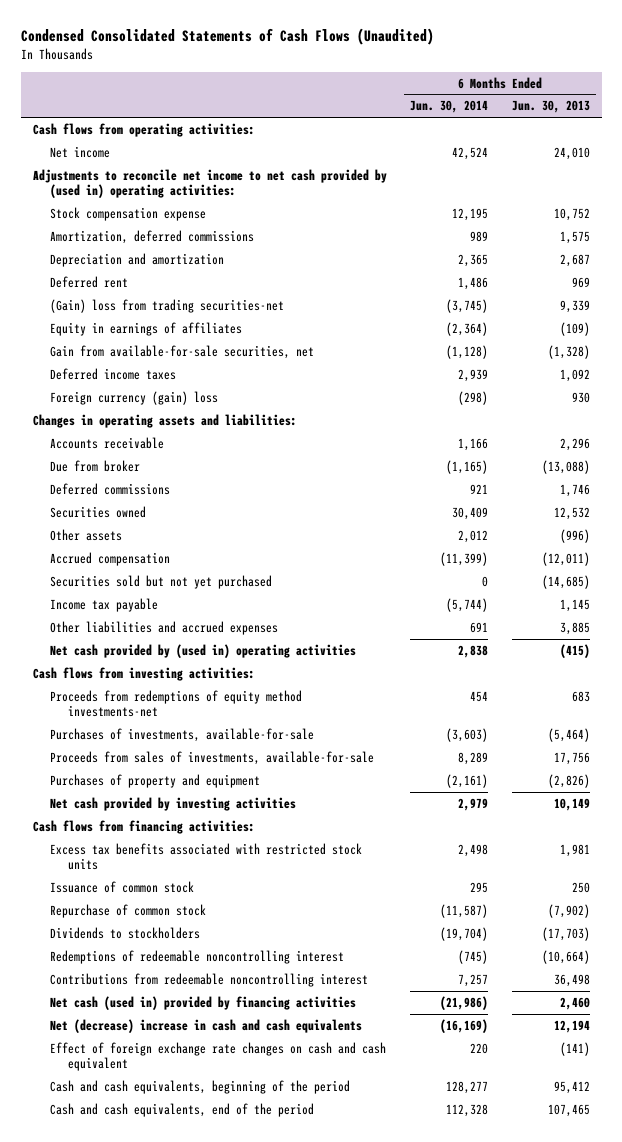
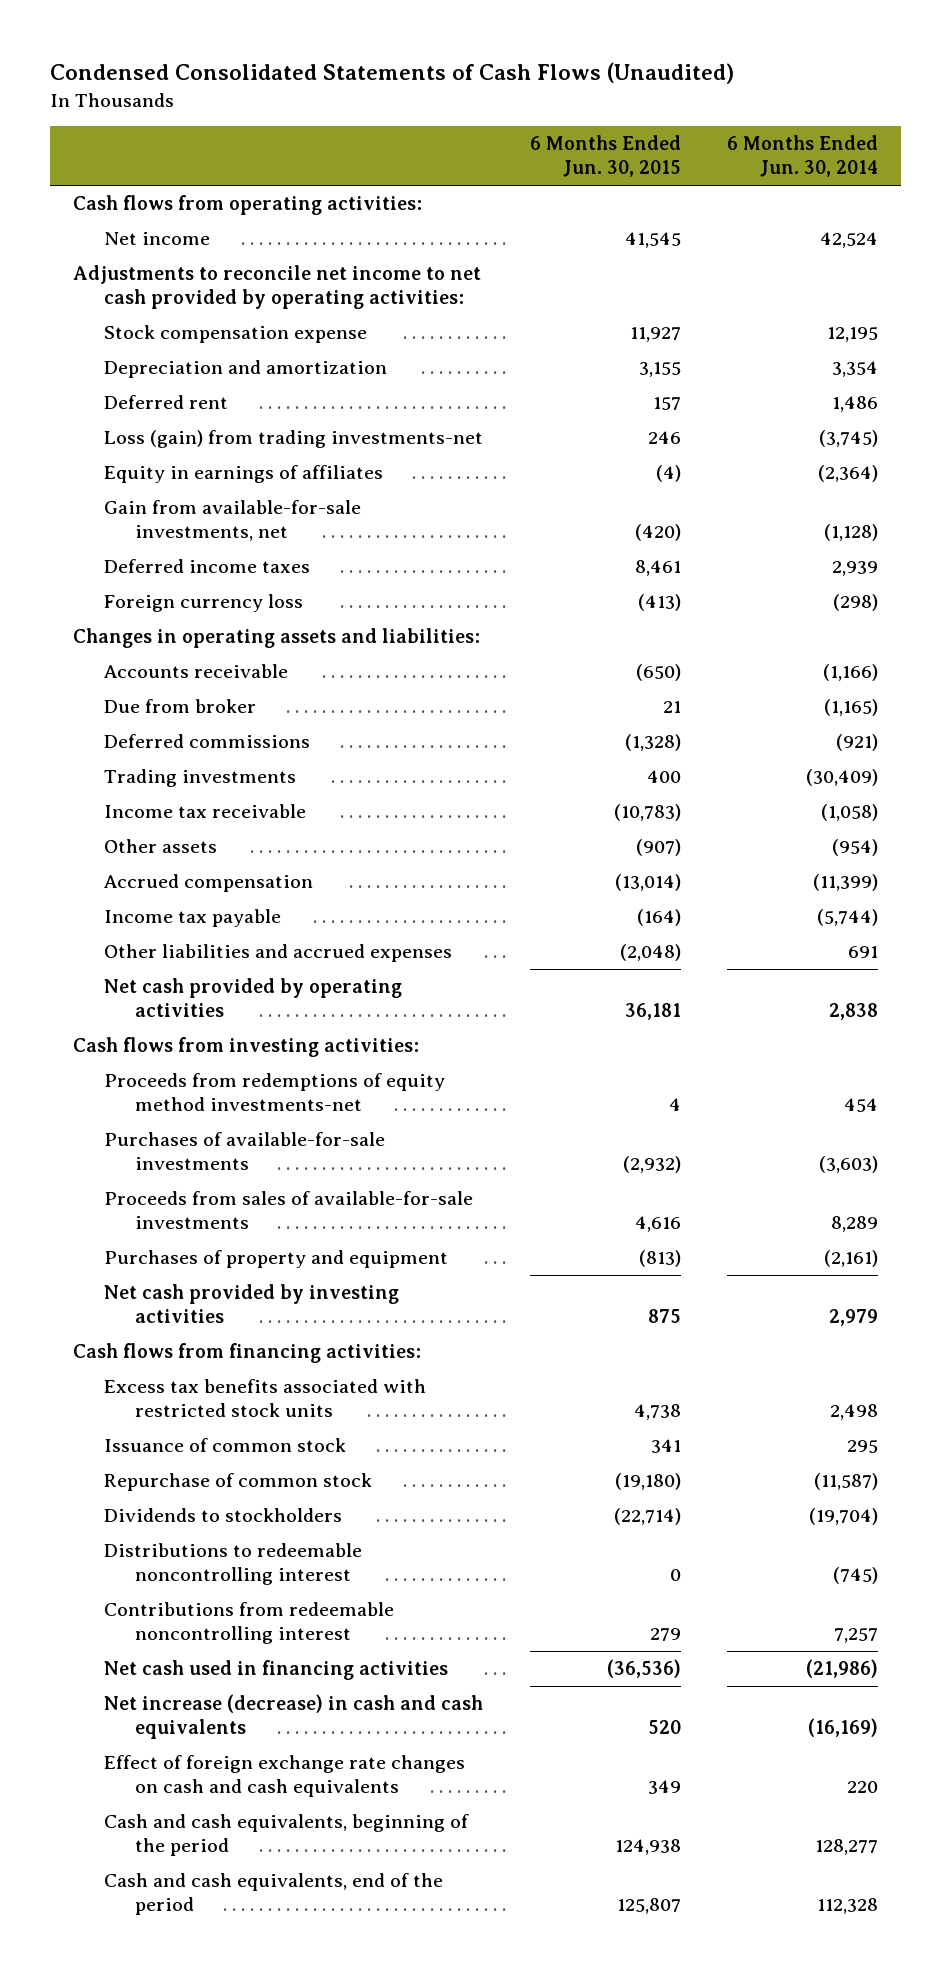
- | 6 Months Ended Jun. 30, 2014 | 6 Months Ended Jun. 30, 2013
+ | 6 Months Ended Jun. 30, 2015 | 6 Months Ended Jun. 30, 2014
- Adjustments to reconcile net income to net cash provided by (used in) operating activities:
+ Adjustments to reconcile net income to net cash provided by operating activities:
- Amortization, deferred commissions | 989 | 1,575
- Depreciation and amortization | 2,365 | 2,687
+ Depreciation and amortization | 3,155 | 3,354
- (Gain) loss from trading securities-net | (3,745) | 9,339
+ Loss (gain) from trading investments-net | 246 | (3,745)
- Gain from available-for-sale securities, net | (1,128) | (1,328)
+ Gain from available-for-sale investments, net | (420) | (1,128)
- Foreign currency (gain) loss | (298) | 930
+ Foreign currency loss | (413) | (298)
- Accounts receivable | 1,166 | 2,296
+ Accounts receivable | (650) | (1,166)
- Deferred commissions | 921 | 1,746
- Securities owned | 30,409 | 12,532
- Other assets | 2,012 | (996)
+ Deferred commissions | (1,328) | (921)
+ Trading investments | 400 | (30,409)
+ Income tax receivable | (10,783) | (1,058)
+ Other assets | (907) | (954)
- Securities sold but not yet purchased | 0 | (14,685)
- Net cash provided by (used in) operating activities | 2,838 | (415)
+ Net cash provided by operating activities | 36,181 | 2,838
- Purchases of investments, available-for-sale | (3,603) | (5,464)
- Proceeds from sales of investments, available-for-sale | 8,289 | 17,756
+ Purchases of available-for-sale investments | (2,932) | (3,603)
+ Proceeds from sales of available-for-sale investments | 4,616 | 8,289
- Redemptions of redeemable noncontrolling interest | (745) | (10,664)
+ Distributions to redeemable noncontrolling interest | 0 | (745)
- Net cash (used in) provided by financing activities | (21,986) | 2,460
- Net (decrease) increase in cash and cash equivalents | (16,169) | 12,194
- Effect of foreign exchange rate changes on cash and cash equivalent | 220 | (141)
+ Net cash used in financing activities | (36,536) | (21,986)
+ Net increase (decrease) in cash and cash equivalents | 520 | (16,169)
+ Effect of foreign exchange rate changes on cash and cash equivalents | 349 | 220

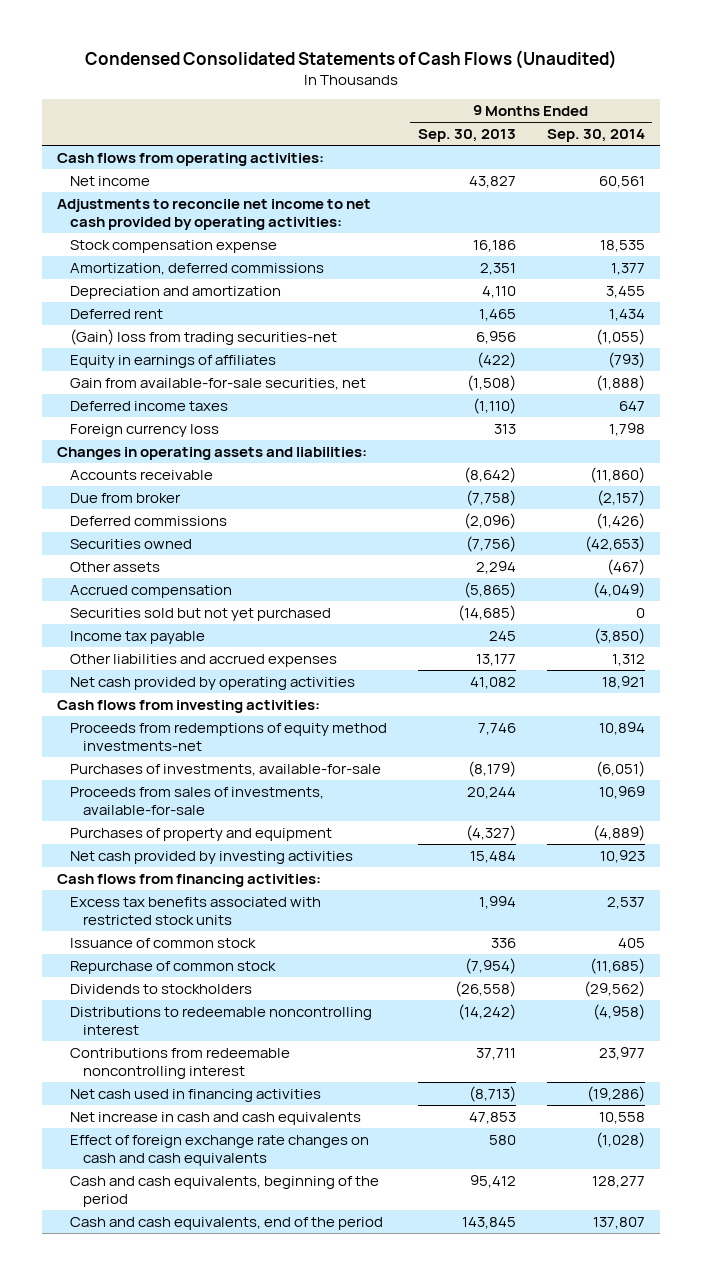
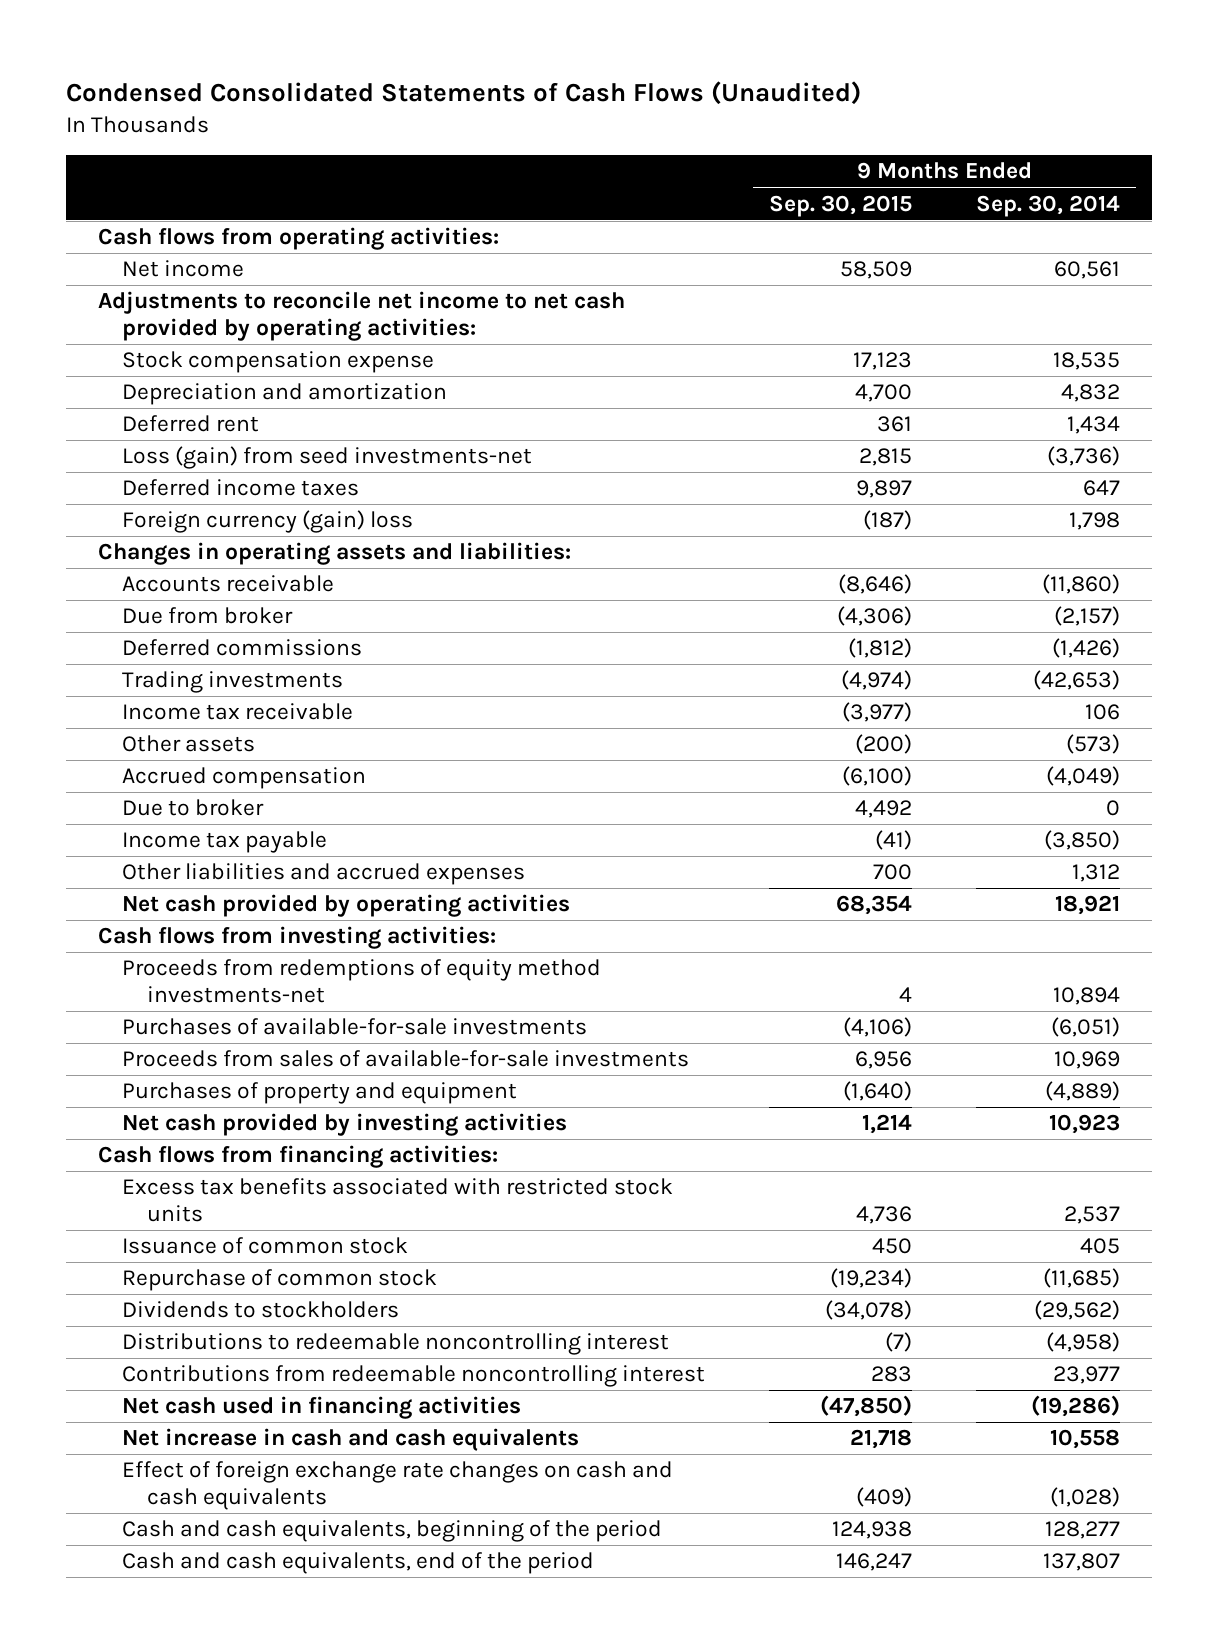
- | 9 Months Ended Sep. 30, 2013 | 9 Months Ended Sep. 30, 2014
+ | 9 Months Ended Sep. 30, 2015 | 9 Months Ended Sep. 30, 2014
- Amortization, deferred commissions | 2,351 | 1,377
- Depreciation and amortization | 4,110 | 3,455
+ Depreciation and amortization | 4,700 | 4,832
- (Gain) loss from trading securities-net | 6,956 | (1,055)
- Equity in earnings of affiliates | (422) | (793)
- Gain from available-for-sale securities, net | (1,508) | (1,888)
+ Loss (gain) from seed investments-net | 2,815 | (3,736)
- Foreign currency loss | 313 | 1,798
+ Foreign currency (gain) loss | (187) | 1,798
- Securities owned | (7,756) | (42,653)
- Other assets | 2,294 | (467)
+ Trading investments | (4,974) | (42,653)
+ Income tax receivable | (3,977) | 106
+ Other assets | (200) | (573)
- Securities sold but not yet purchased | (14,685) | 0
+ Due to broker | 4,492 | 0
- Purchases of investments, available-for-sale | (8,179) | (6,051)
- Proceeds from sales of investments, available-for-sale | 20,244 | 10,969
+ Purchases of available-for-sale investments | (4,106) | (6,051)
+ Proceeds from sales of available-for-sale investments | 6,956 | 10,969

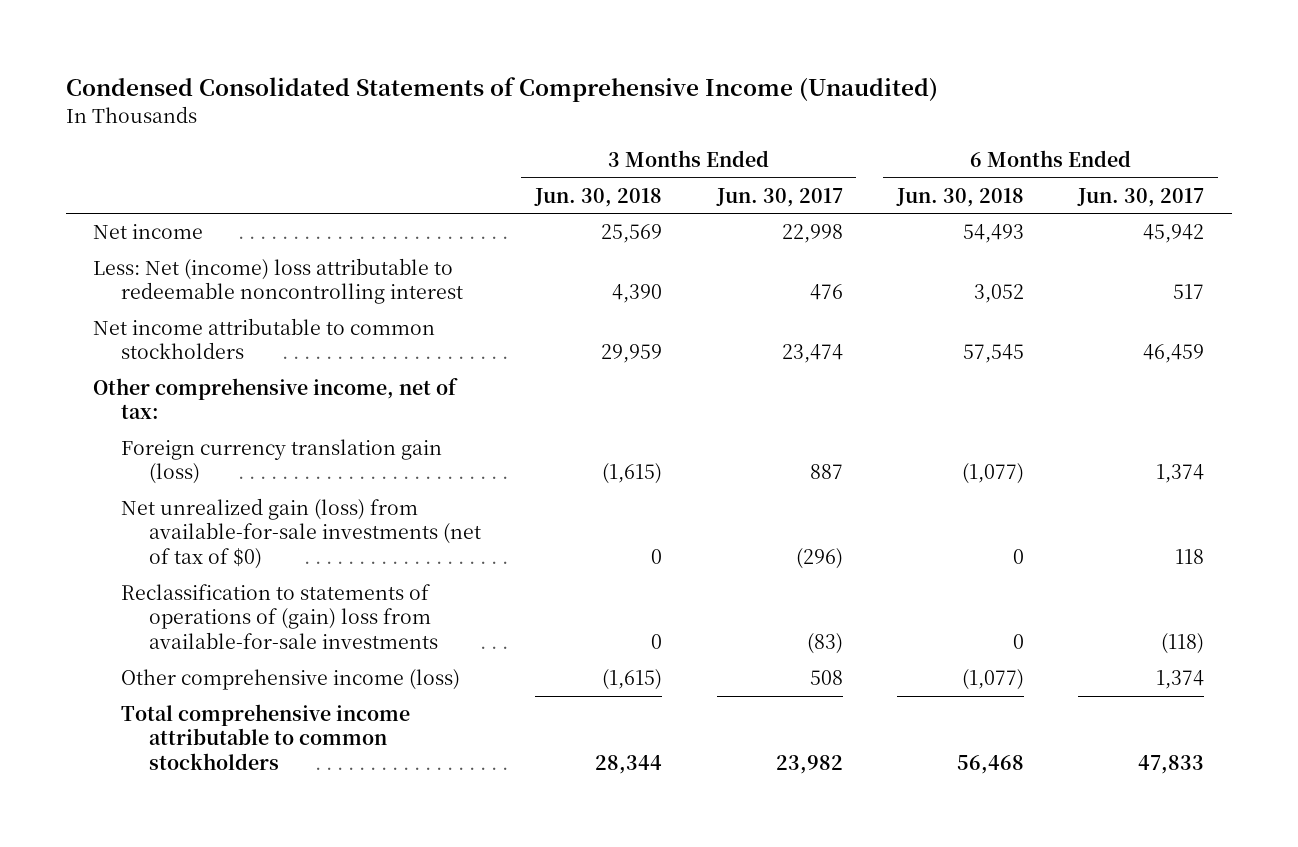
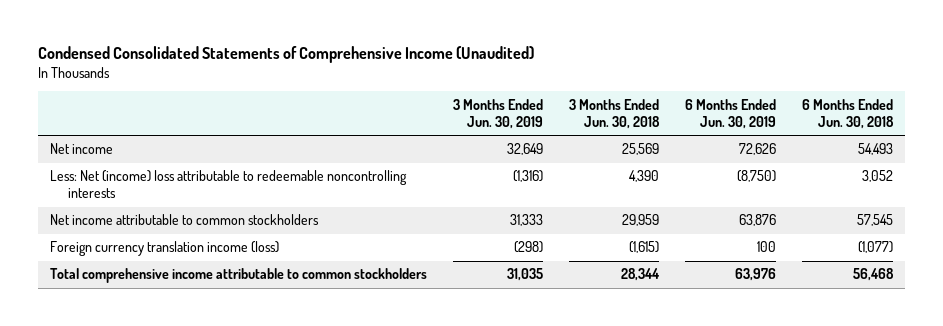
- | 3 Months Ended Jun. 30, 2018 | 3 Months Ended Jun. 30, 2017 | 6 Months Ended Jun. 30, 2018 | 6 Months Ended Jun. 30, 2017
+ | 3 Months Ended Jun. 30, 2019 | 3 Months Ended Jun. 30, 2018 | 6 Months Ended Jun. 30, 2019 | 6 Months Ended Jun. 30, 2018
- Less: Net (income) loss attributable to redeemable noncontrolling interest | 4,390 | 476 | 3,052 | 517
+ Less: Net (income) loss attributable to redeemable noncontrolling interests | (1,316) | 4,390 | (8,750) | 3,052
- Other comprehensive income, net of tax:
- Foreign currency translation gain (loss) | (1,615) | 887 | (1,077) | 1,374
- Net unrealized gain (loss) from available-for-sale investments (net of tax of $0) | 0 | (296) | 0 | 118
- Reclassification to statements of operations of (gain) loss from available-for-sale investments | 0 | (83) | 0 | (118)
- Other comprehensive income (loss) | (1,615) | 508 | (1,077) | 1,374
+ Foreign currency translation income (loss) | (298) | (1,615) | 100 | (1,077)

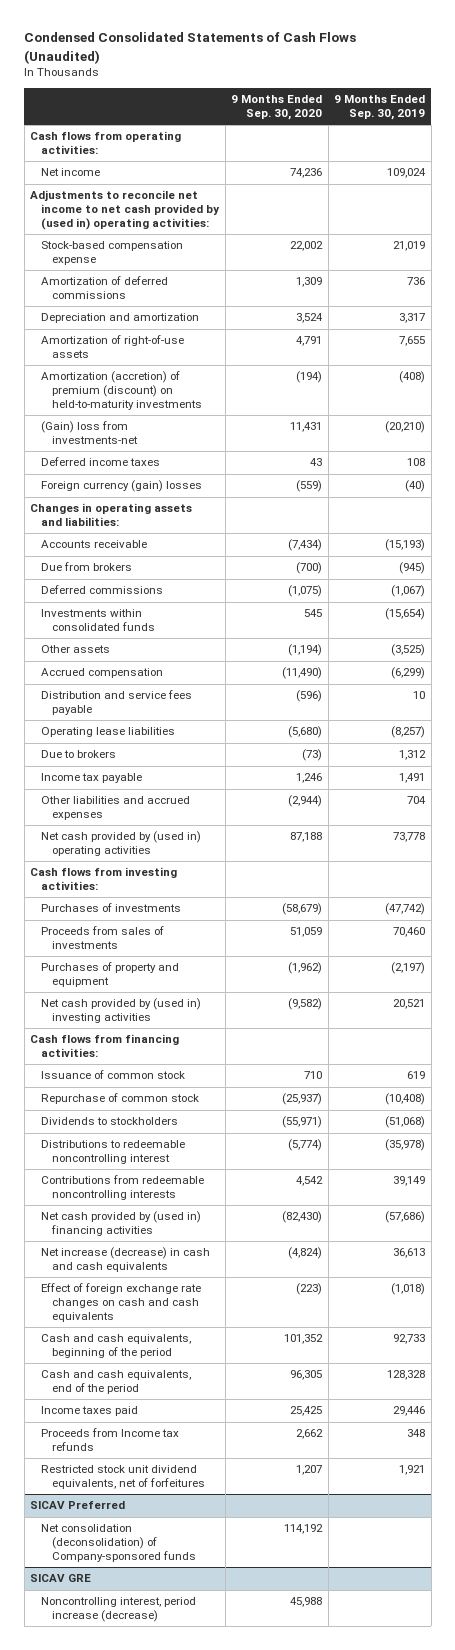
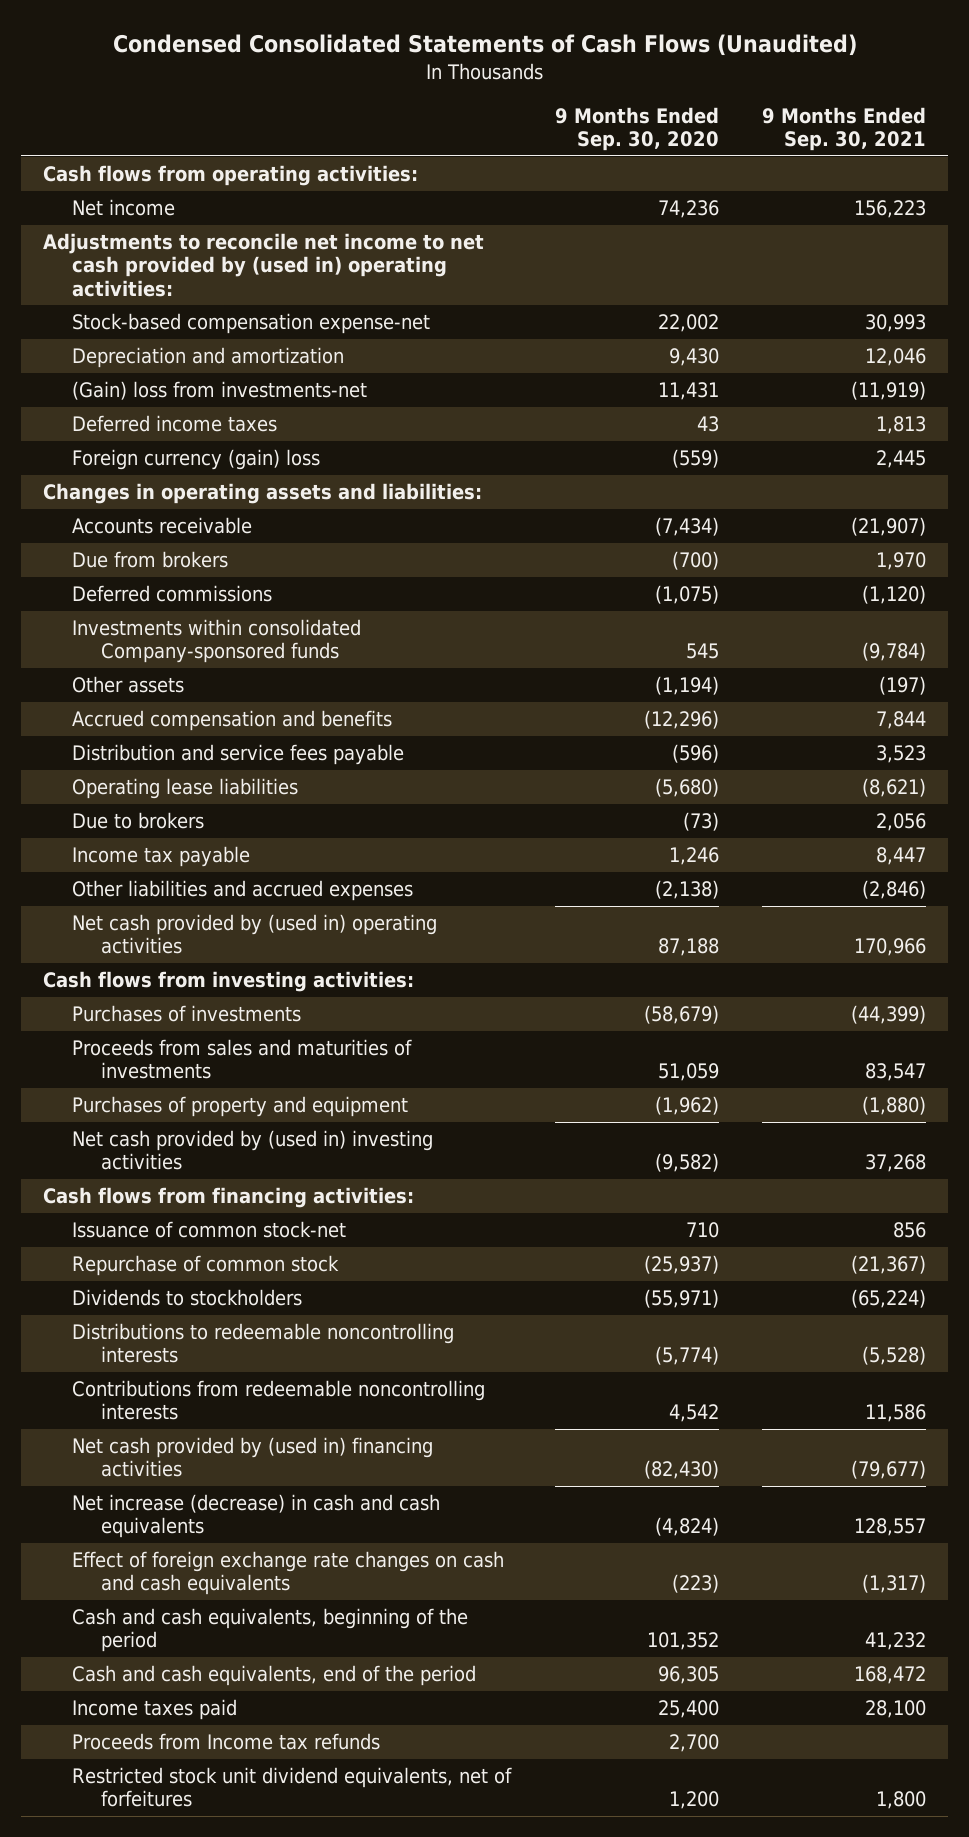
- | 9 Months Ended Sep. 30, 2020 | 9 Months Ended Sep. 30, 2019
+ | 9 Months Ended Sep. 30, 2020 | 9 Months Ended Sep. 30, 2021
- Stock-based compensation expense | 22,002 | 21,019
- Amortization of deferred commissions | 1,309 | 736
- Depreciation and amortization | 3,524 | 3,317
- Amortization of right-of-use assets | 4,791 | 7,655
- Amortization (accretion) of premium (discount) on held-to-maturity investments | (194) | (408)
+ Stock-based compensation expense-net | 22,002 | 30,993
+ Depreciation and amortization | 9,430 | 12,046
- Foreign currency (gain) losses | (559) | (40)
+ Foreign currency (gain) loss | (559) | 2,445
- Investments within consolidated funds | 545 | (15,654)
+ Investments within consolidated Company-sponsored funds | 545 | (9,784)
- Accrued compensation | (11,490) | (6,299)
+ Accrued compensation and benefits | (12,296) | 7,844
- Other liabilities and accrued expenses | (2,944) | 704
+ Other liabilities and accrued expenses | (2,138) | (2,846)
- Proceeds from sales of investments | 51,059 | 70,460
+ Proceeds from sales and maturities of investments | 51,059 | 83,547
- Issuance of common stock | 710 | 619
+ Issuance of common stock-net | 710 | 856
- Distributions to redeemable noncontrolling interest | (5,774) | (35,978)
+ Distributions to redeemable noncontrolling interests | (5,774) | (5,528)
- Income taxes paid | 25,425 | 29,446
- Proceeds from Income tax refunds | 2,662 | 348
- Restricted stock unit dividend equivalents, net of forfeitures | 1,207 | 1,921
- SICAV Preferred
- Net consolidation (deconsolidation) of Company-sponsored funds | 114,192 |
- SICAV GRE
- Noncontrolling interest, period increase (decrease) | 45,988 |
+ Income taxes paid | 25,400 | 28,100
+ Proceeds from Income tax refunds | 2,700 |
+ Restricted stock unit dividend equivalents, net of forfeitures | 1,200 | 1,800

